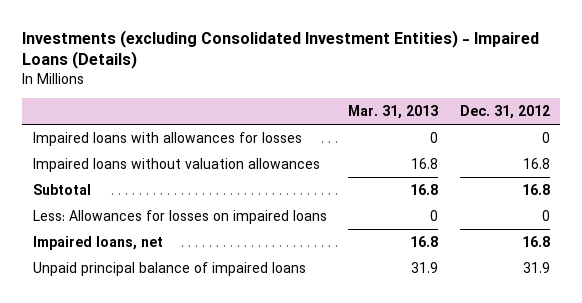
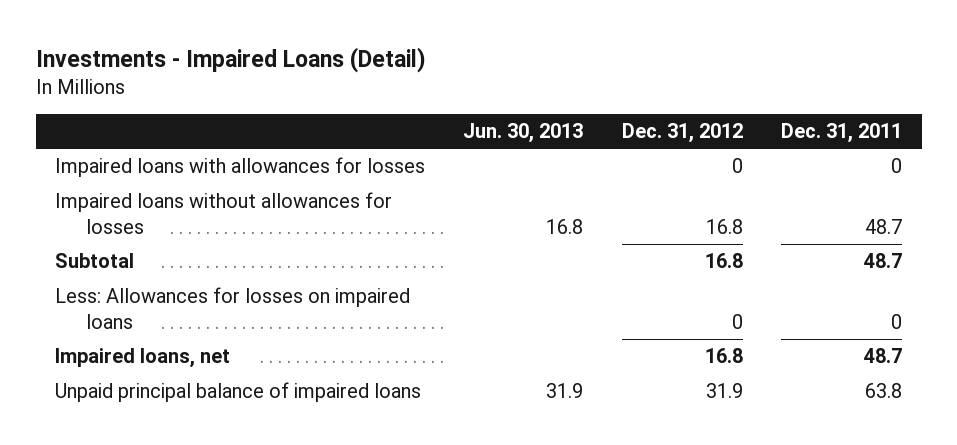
- Investments (excluding Consolidated Investment Entities) - Impaired Loans (Details)
+ Investments - Impaired Loans (Detail)
- | Mar. 31, 2013 | Dec. 31, 2012
+ | Jun. 30, 2013 | Dec. 31, 2012 | Dec. 31, 2011
- Impaired loans without valuation allowances | 16.8 | 16.8
+ Impaired loans without allowances for losses | 16.8 | 16.8 | 48.7

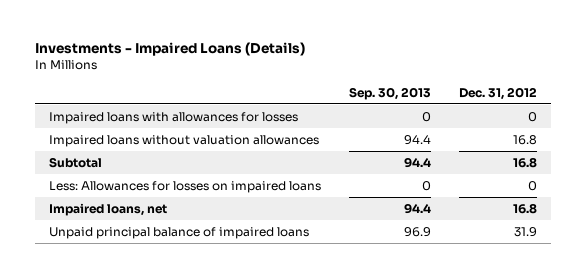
- Investments - Impaired Loans (Detail)
+ Investments - Impaired Loans (Details)
- | Jun. 30, 2013 | Dec. 31, 2012 | Dec. 31, 2011
+ | Sep. 30, 2013 | Dec. 31, 2012
- Impaired loans without allowances for losses | 16.8 | 16.8 | 48.7
+ Impaired loans without valuation allowances | 94.4 | 16.8

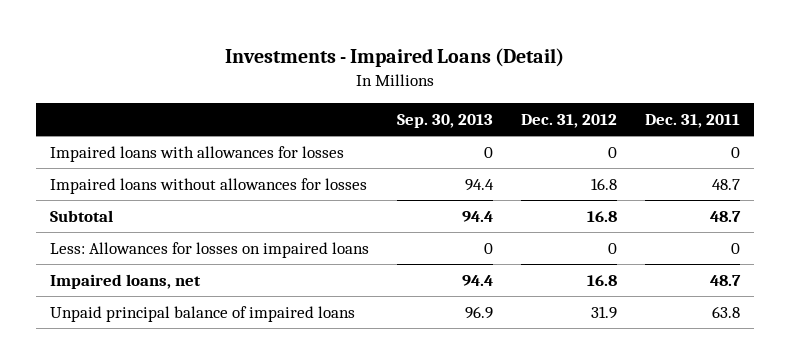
- Investments - Impaired Loans (Details)
+ Investments - Impaired Loans (Detail)
- | Sep. 30, 2013 | Dec. 31, 2012
+ | Sep. 30, 2013 | Dec. 31, 2012 | Dec. 31, 2011
- Impaired loans without valuation allowances | 94.4 | 16.8
+ Impaired loans without allowances for losses | 94.4 | 16.8 | 48.7

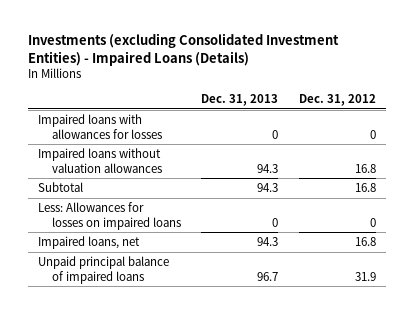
- Investments - Impaired Loans (Detail)
+ Investments (excluding Consolidated Investment Entities) - Impaired Loans (Details)
- | Sep. 30, 2013 | Dec. 31, 2012 | Dec. 31, 2011
+ | Dec. 31, 2013 | Dec. 31, 2012
- Impaired loans without allowances for losses | 94.4 | 16.8 | 48.7
+ Impaired loans without valuation allowances | 94.3 | 16.8

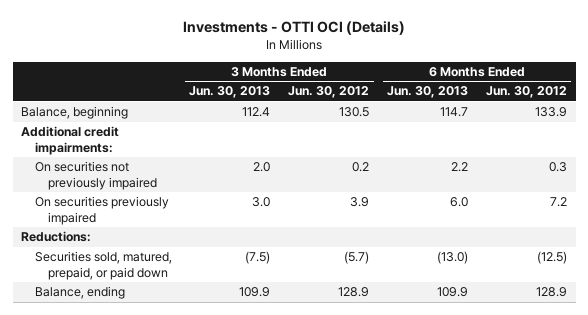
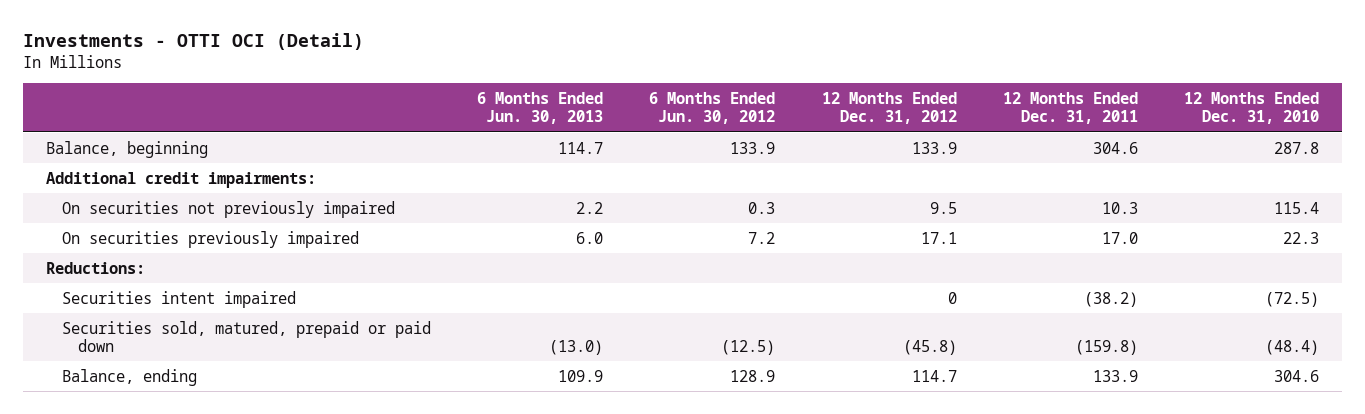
- Investments - OTTI OCI (Details)
+ Investments - OTTI OCI (Detail)
- | 3 Months Ended Jun. 30, 2013 | 3 Months Ended Jun. 30, 2012 | 6 Months Ended Jun. 30, 2013 | 6 Months Ended Jun. 30, 2012
+ | 6 Months Ended Jun. 30, 2013 | 6 Months Ended Jun. 30, 2012 | 12 Months Ended Dec. 31, 2012 | 12 Months Ended Dec. 31, 2011 | 12 Months Ended Dec. 31, 2010
- Securities sold, matured, prepaid, or paid down | (7.5) | (5.7) | (13.0) | (12.5)
+ Securities intent impaired | | | 0 | (38.2) | (72.5)
+ Securities sold, matured, prepaid or paid down | (13.0) | (12.5) | (45.8) | (159.8) | (48.4)

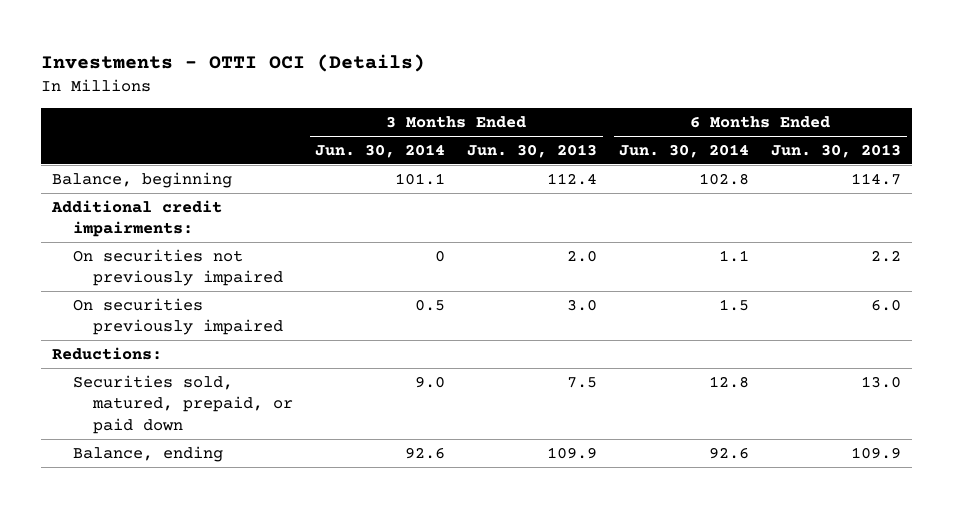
- Investments - OTTI OCI (Detail)
+ Investments - OTTI OCI (Details)
- | 6 Months Ended Jun. 30, 2013 | 6 Months Ended Jun. 30, 2012 | 12 Months Ended Dec. 31, 2012 | 12 Months Ended Dec. 31, 2011 | 12 Months Ended Dec. 31, 2010
+ | 3 Months Ended Jun. 30, 2014 | 3 Months Ended Jun. 30, 2013 | 6 Months Ended Jun. 30, 2014 | 6 Months Ended Jun. 30, 2013
- Securities intent impaired | | | 0 | (38.2) | (72.5)
- Securities sold, matured, prepaid or paid down | (13.0) | (12.5) | (45.8) | (159.8) | (48.4)
+ Securities sold, matured, prepaid, or paid down | 9.0 | 7.5 | 12.8 | 13.0

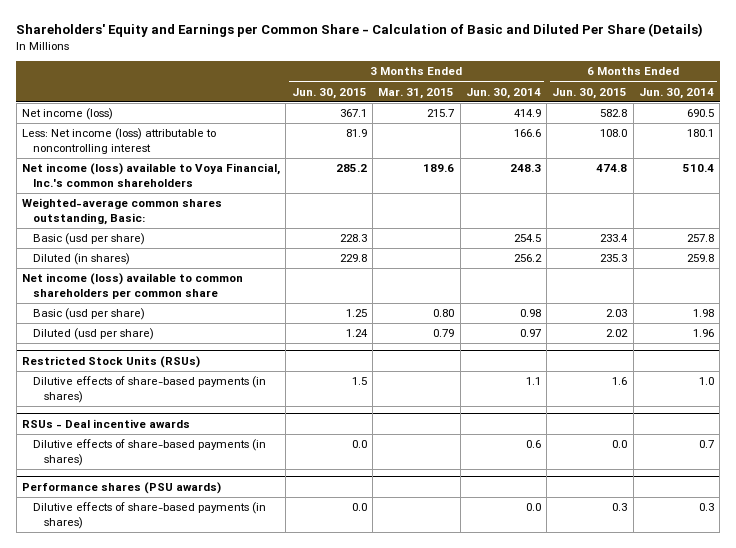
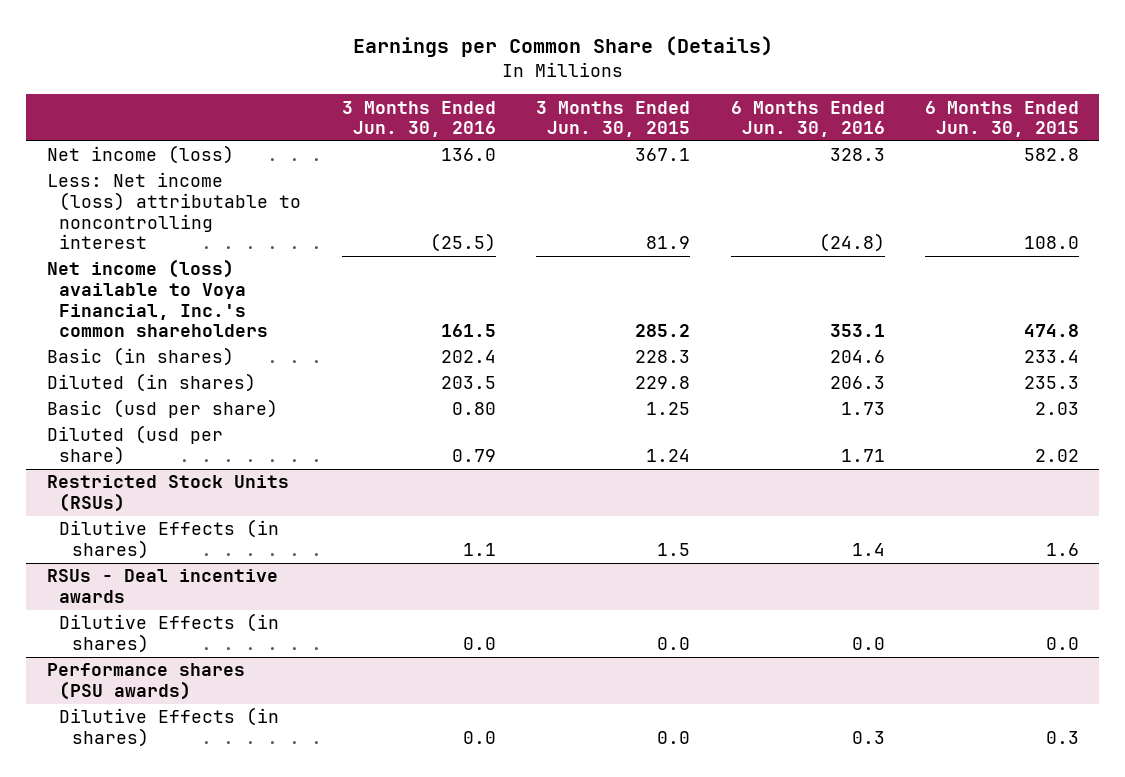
- Shareholders' Equity and Earnings per Common Share - Calculation of Basic and Diluted Per Share (Details)
+ Earnings per Common Share (Details)
- | 3 Months Ended Jun. 30, 2015 | 3 Months Ended Mar. 31, 2015 | 3 Months Ended Jun. 30, 2014 | 6 Months Ended Jun. 30, 2015 | 6 Months Ended Jun. 30, 2014
+ | 3 Months Ended Jun. 30, 2016 | 3 Months Ended Jun. 30, 2015 | 6 Months Ended Jun. 30, 2016 | 6 Months Ended Jun. 30, 2015
- Weighted-average common shares outstanding, Basic:
- Basic (usd per share) | 228.3 | | 254.5 | 233.4 | 257.8
+ Basic (in shares) | 202.4 | 228.3 | 204.6 | 233.4
- Net income (loss) available to common shareholders per common share
@ Restricted Stock Units (RSUs)
- Dilutive effects of share-based payments (in shares) | 1.5 | | 1.1 | 1.6 | 1.0
+ Dilutive Effects (in shares) | 1.1 | 1.5 | 1.4 | 1.6
@ RSUs - Deal incentive awards
- Dilutive effects of share-based payments (in shares) | 0.0 | | 0.6 | 0.0 | 0.7
+ Dilutive Effects (in shares) | 0.0 | 0.0 | 0.0 | 0.0
@ Performance shares (PSU awards)
- Dilutive effects of share-based payments (in shares) | 0.0 | | 0.0 | 0.3 | 0.3
+ Dilutive Effects (in shares) | 0.0 | 0.0 | 0.3 | 0.3

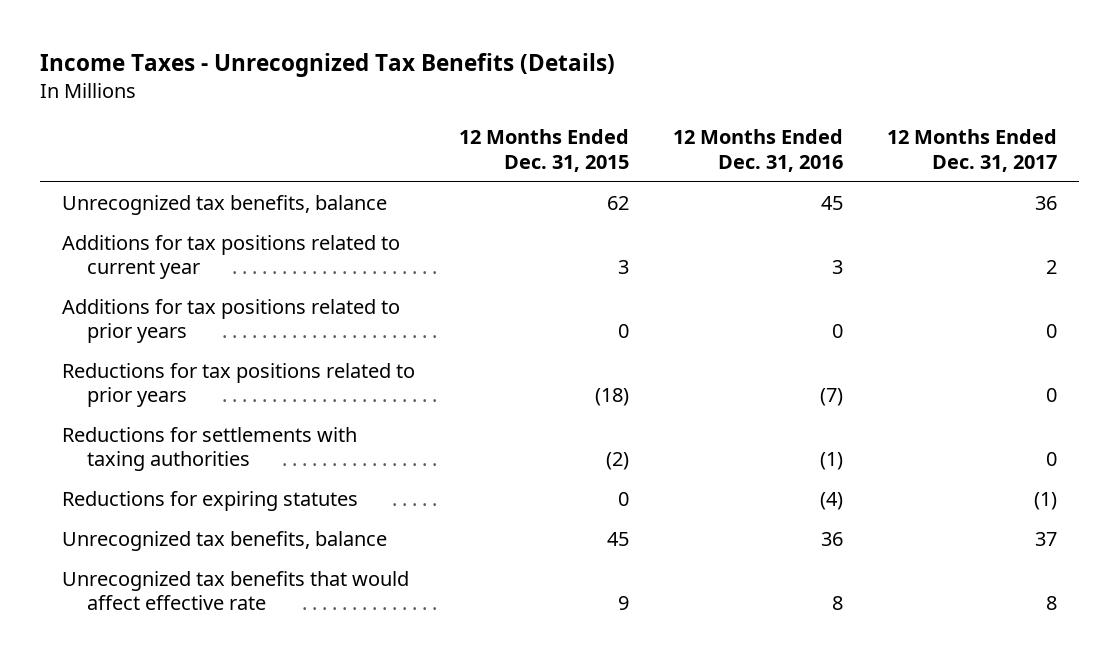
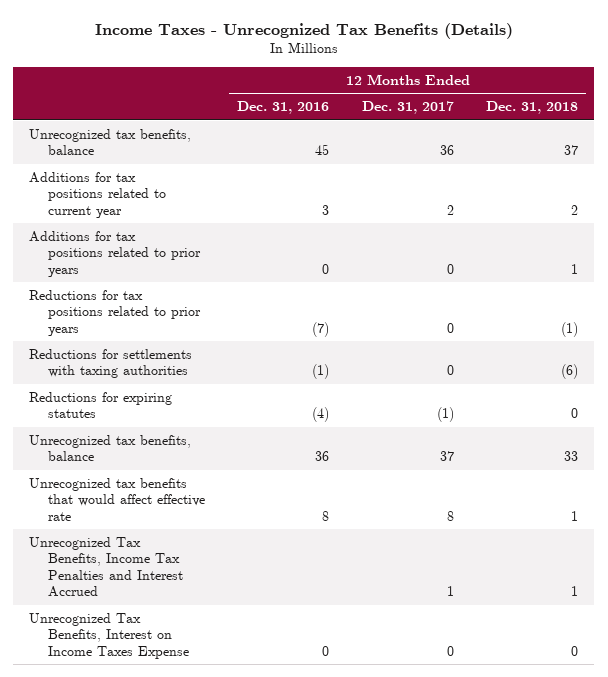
- | 12 Months Ended Dec. 31, 2015 | 12 Months Ended Dec. 31, 2016 | 12 Months Ended Dec. 31, 2017
+ | 12 Months Ended Dec. 31, 2016 | 12 Months Ended Dec. 31, 2017 | 12 Months Ended Dec. 31, 2018
+ Unrecognized Tax Benefits, Income Tax Penalties and Interest Accrued | | 1 | 1
+ Unrecognized Tax Benefits, Interest on Income Taxes Expense | 0 | 0 | 0

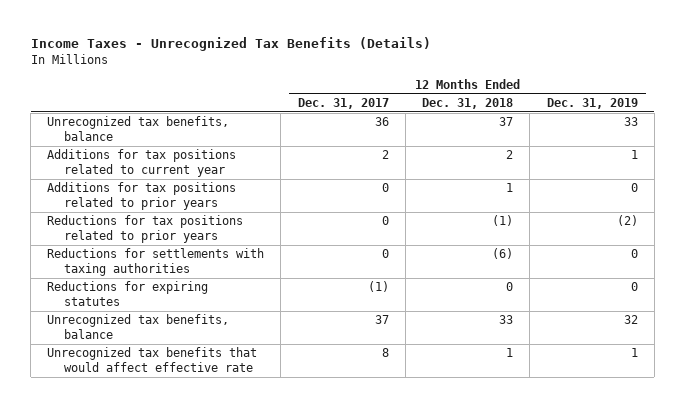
- | 12 Months Ended Dec. 31, 2016 | 12 Months Ended Dec. 31, 2017 | 12 Months Ended Dec. 31, 2018
+ | 12 Months Ended Dec. 31, 2017 | 12 Months Ended Dec. 31, 2018 | 12 Months Ended Dec. 31, 2019
- Unrecognized Tax Benefits, Income Tax Penalties and Interest Accrued | | 1 | 1
- Unrecognized Tax Benefits, Interest on Income Taxes Expense | 0 | 0 | 0

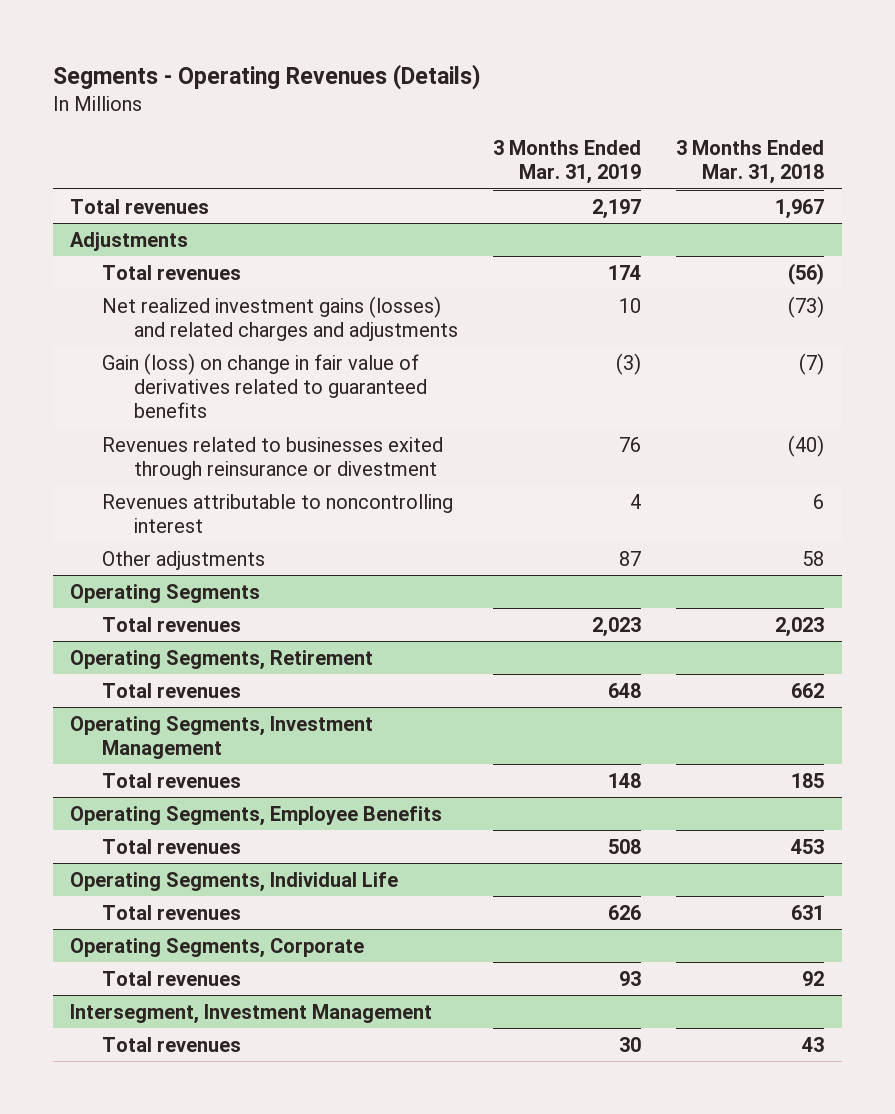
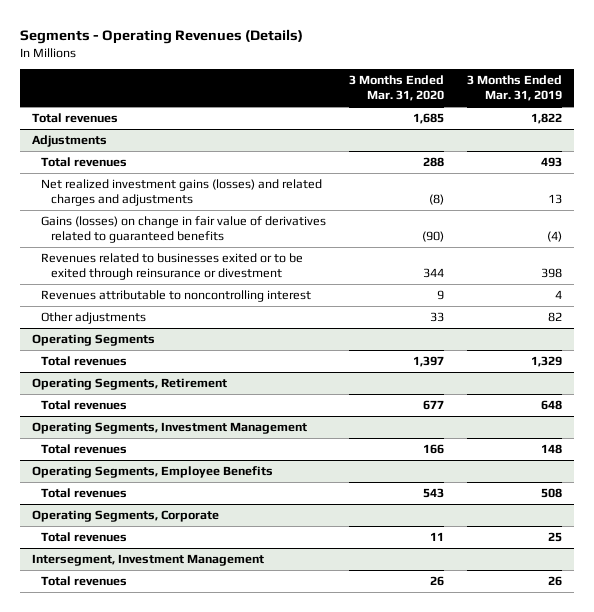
- | 3 Months Ended Mar. 31, 2019 | 3 Months Ended Mar. 31, 2018
+ | 3 Months Ended Mar. 31, 2020 | 3 Months Ended Mar. 31, 2019
- Total revenues | 2,197 | 1,967
+ Total revenues | 1,685 | 1,822
@ Adjustments
- Total revenues | 174 | (56)
- Net realized investment gains (losses) and related charges and adjustments | 10 | (73)
- Gain (loss) on change in fair value of derivatives related to guaranteed benefits | (3) | (7)
- Revenues related to businesses exited through reinsurance or divestment | 76 | (40)
+ Total revenues | 288 | 493
+ Net realized investment gains (losses) and related charges and adjustments | (8) | 13
+ Gains (losses) on change in fair value of derivatives related to guaranteed benefits | (90) | (4)
+ Revenues related to businesses exited or to be exited through reinsurance or divestment | 344 | 398
- Other adjustments | 87 | 58
+ Other adjustments | 33 | 82
@ Operating Segments
- Total revenues | 2,023 | 2,023
+ Total revenues | 1,397 | 1,329
- Operating Segments, Individual Life
- Total revenues | 626 | 631
@ Operating Segments, Corporate
- Total revenues | 93 | 92
+ Total revenues | 11 | 25
@ Intersegment, Investment Management
- Total revenues | 30 | 43
+ Total revenues | 26 | 26

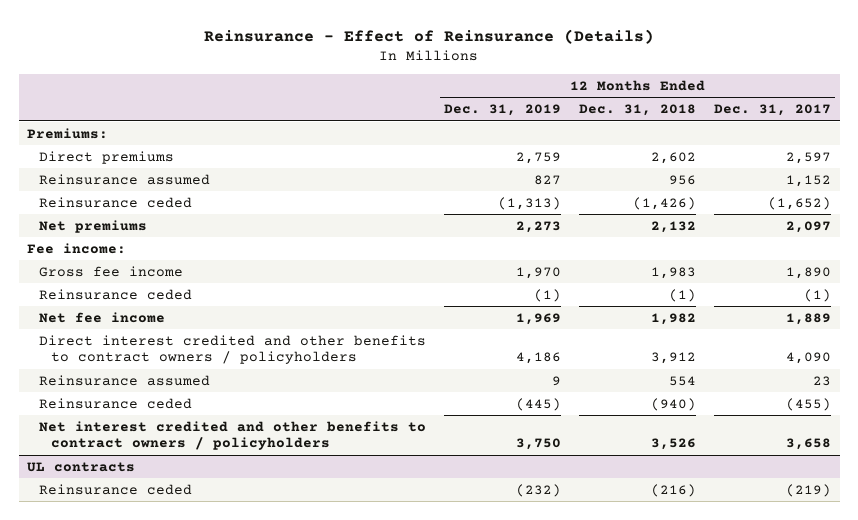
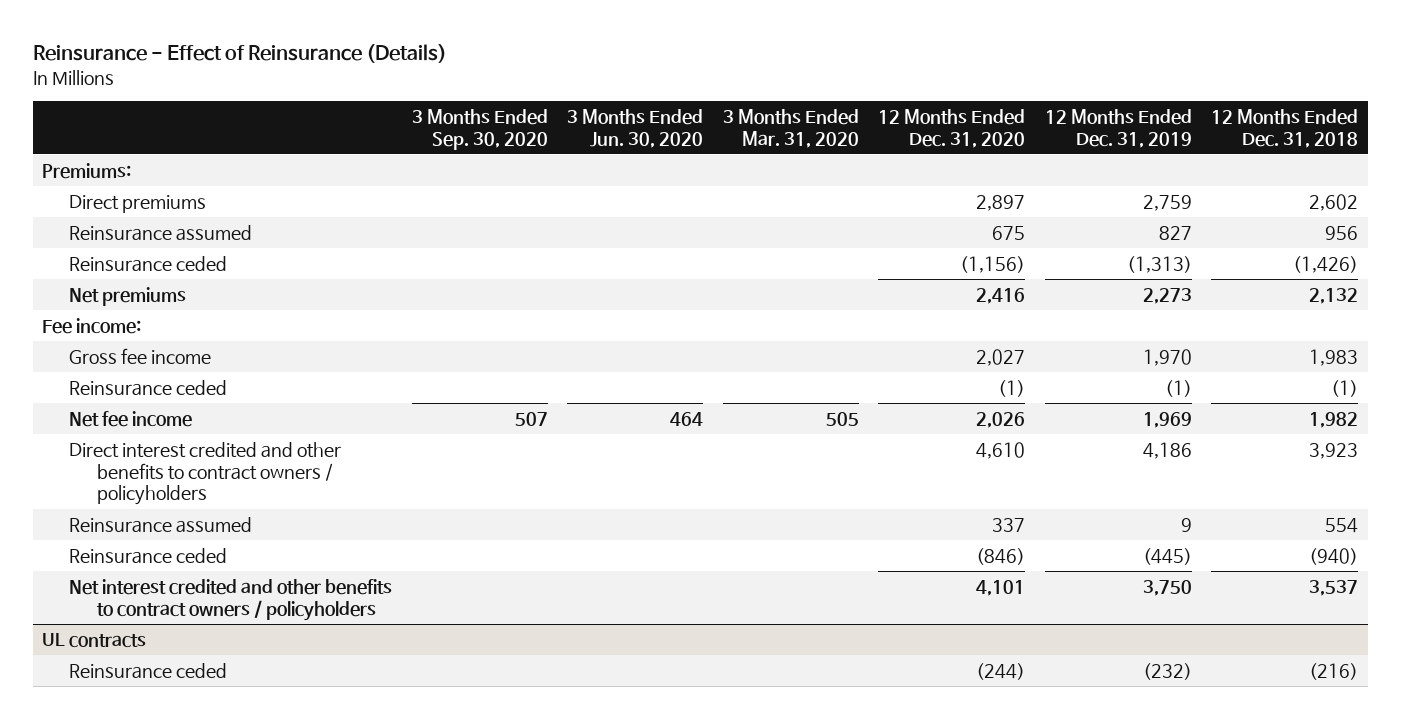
- | 12 Months Ended Dec. 31, 2019 | 12 Months Ended Dec. 31, 2018 | 12 Months Ended Dec. 31, 2017
+ | 3 Months Ended Sep. 30, 2020 | 3 Months Ended Jun. 30, 2020 | 3 Months Ended Mar. 31, 2020 | 12 Months Ended Dec. 31, 2020 | 12 Months Ended Dec. 31, 2019 | 12 Months Ended Dec. 31, 2018
- Direct interest credited and other benefits to contract owners / policyholders | 4,186 | 3,912 | 4,090
+ Direct interest credited and other benefits to contract owners / policyholders | | | | 4,610 | 4,186 | 3,923
- Net interest credited and other benefits to contract owners / policyholders | 3,750 | 3,526 | 3,658
+ Net interest credited and other benefits to contract owners / policyholders | | | | 4,101 | 3,750 | 3,537

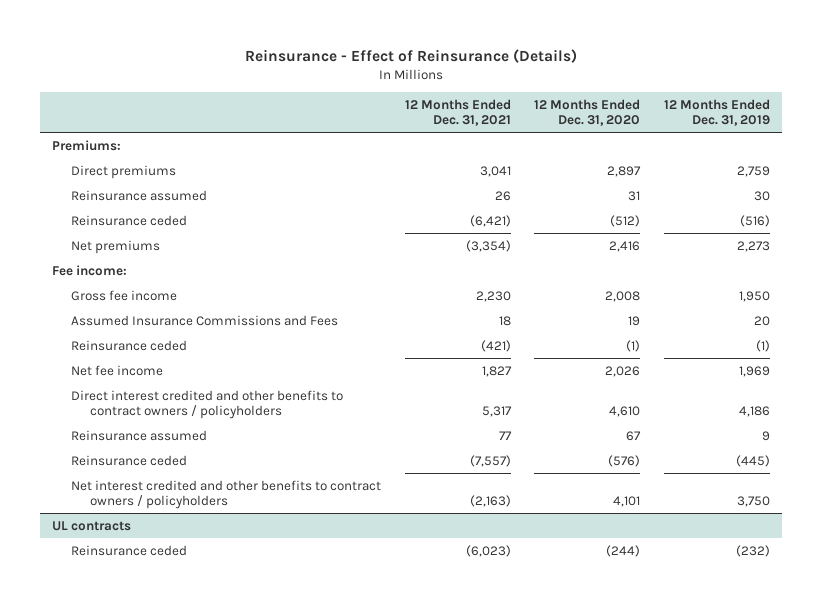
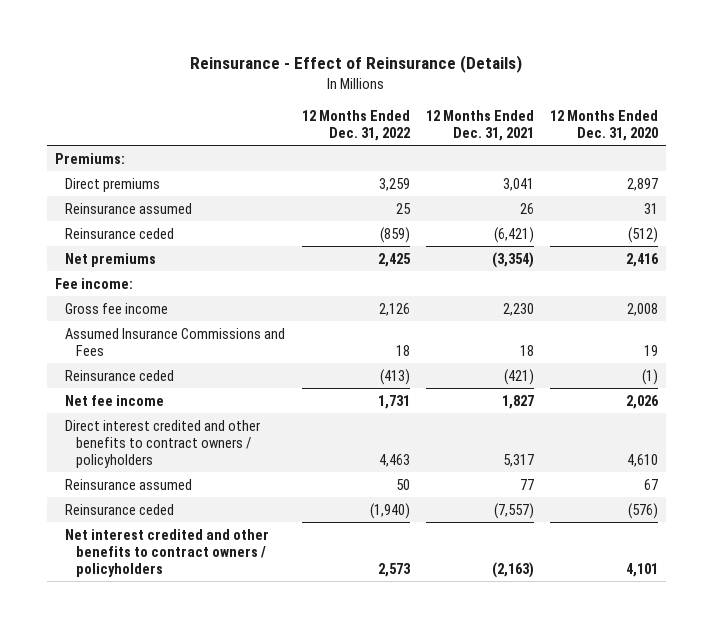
- | 12 Months Ended Dec. 31, 2021 | 12 Months Ended Dec. 31, 2020 | 12 Months Ended Dec. 31, 2019
+ | 12 Months Ended Dec. 31, 2022 | 12 Months Ended Dec. 31, 2021 | 12 Months Ended Dec. 31, 2020
- UL contracts
- Reinsurance ceded | (6,023) | (244) | (232)

